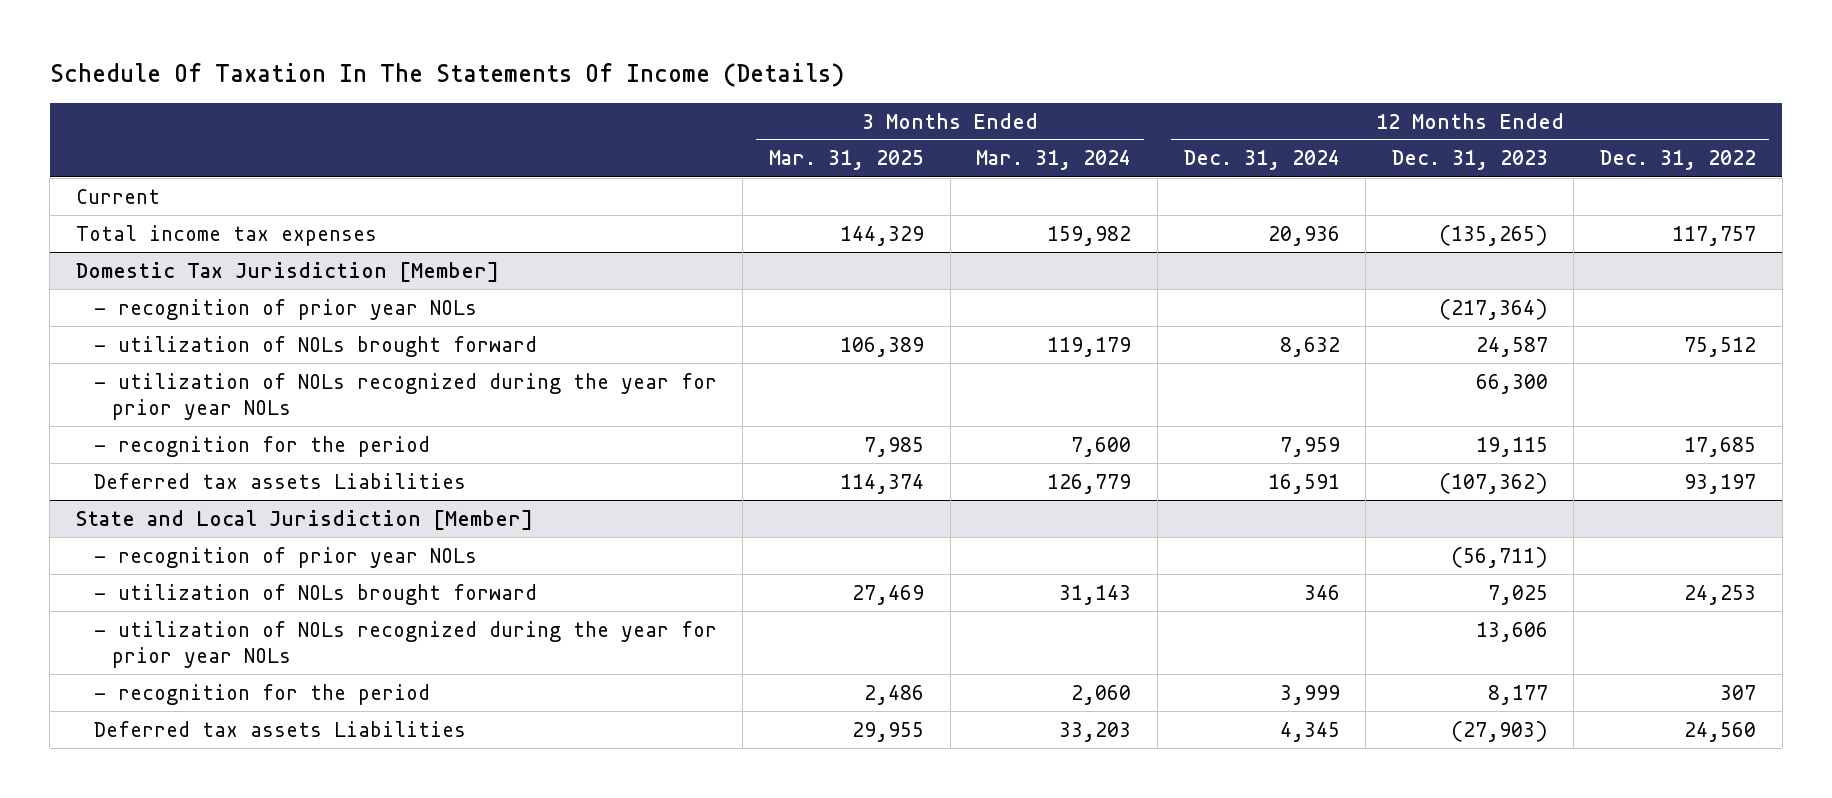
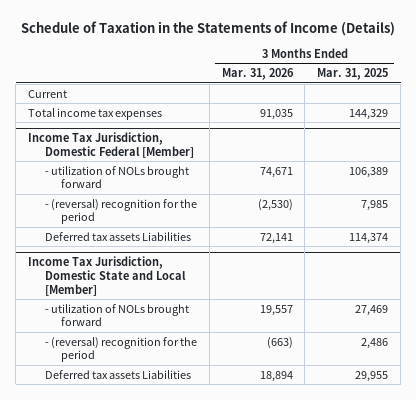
- Schedule Of Taxation In The Statements Of Income (Details)
+ Schedule of Taxation in the Statements of Income (Details)
- | 3 Months Ended Mar. 31, 2025 | 3 Months Ended Mar. 31, 2024 | 12 Months Ended Dec. 31, 2024 | 12 Months Ended Dec. 31, 2023 | 12 Months Ended Dec. 31, 2022
+ | 3 Months Ended Mar. 31, 2026 | 3 Months Ended Mar. 31, 2025
- Domestic Tax Jurisdiction [Member]
- - recognition of prior year NOLs | | | | (217,364) |
+ Income Tax Jurisdiction, Domestic Federal [Member]
- - utilization of NOLs recognized during the year for prior year NOLs | | | | 66,300 |
- - recognition for the period | 7,985 | 7,600 | 7,959 | 19,115 | 17,685
+ - (reversal) recognition for the period | (2,530) | 7,985
- State and Local Jurisdiction [Member]
- - recognition of prior year NOLs | | | | (56,711) |
+ Income Tax Jurisdiction, Domestic State and Local [Member]
- - utilization of NOLs recognized during the year for prior year NOLs | | | | 13,606 |
- - recognition for the period | 2,486 | 2,060 | 3,999 | 8,177 | 307
+ - (reversal) recognition for the period | (663) | 2,486

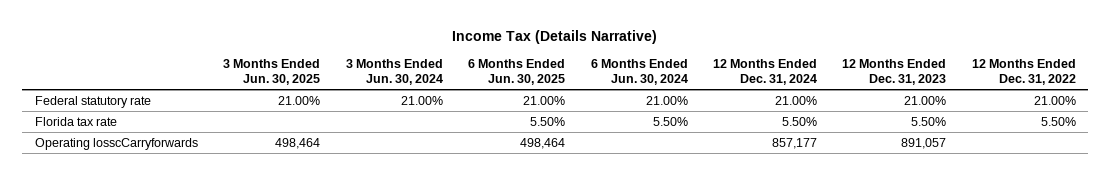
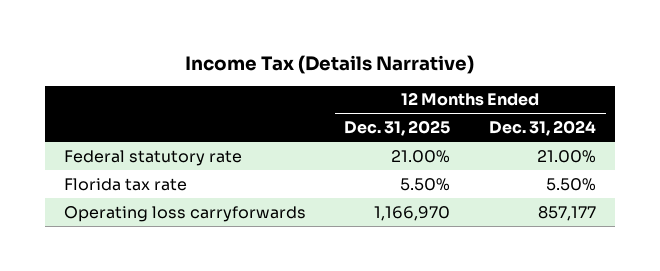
- | 3 Months Ended Jun. 30, 2025 | 3 Months Ended Jun. 30, 2024 | 6 Months Ended Jun. 30, 2025 | 6 Months Ended Jun. 30, 2024 | 12 Months Ended Dec. 31, 2024 | 12 Months Ended Dec. 31, 2023 | 12 Months Ended Dec. 31, 2022
+ | 12 Months Ended Dec. 31, 2025 | 12 Months Ended Dec. 31, 2024
- Operating losscCarryforwards | 498,464 | | 498,464 | | 857,177 | 891,057 |
+ Operating loss carryforwards | 1,166,970 | 857,177

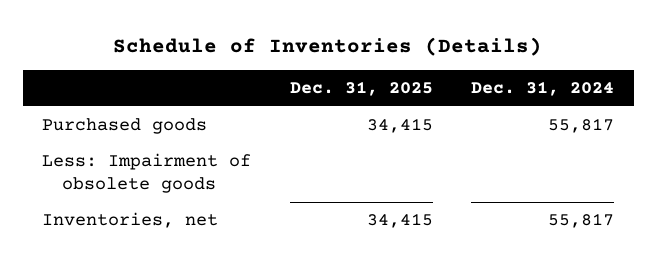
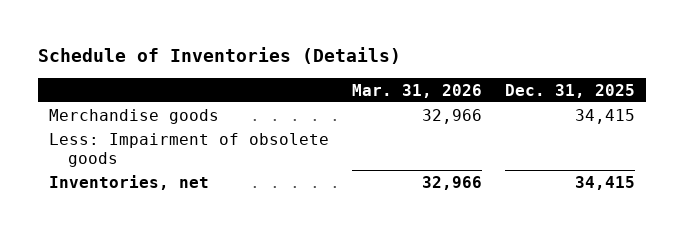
- | Dec. 31, 2025 | Dec. 31, 2024
+ | Mar. 31, 2026 | Dec. 31, 2025
- Purchased goods | 34,415 | 55,817
+ Merchandise goods | 32,966 | 34,415

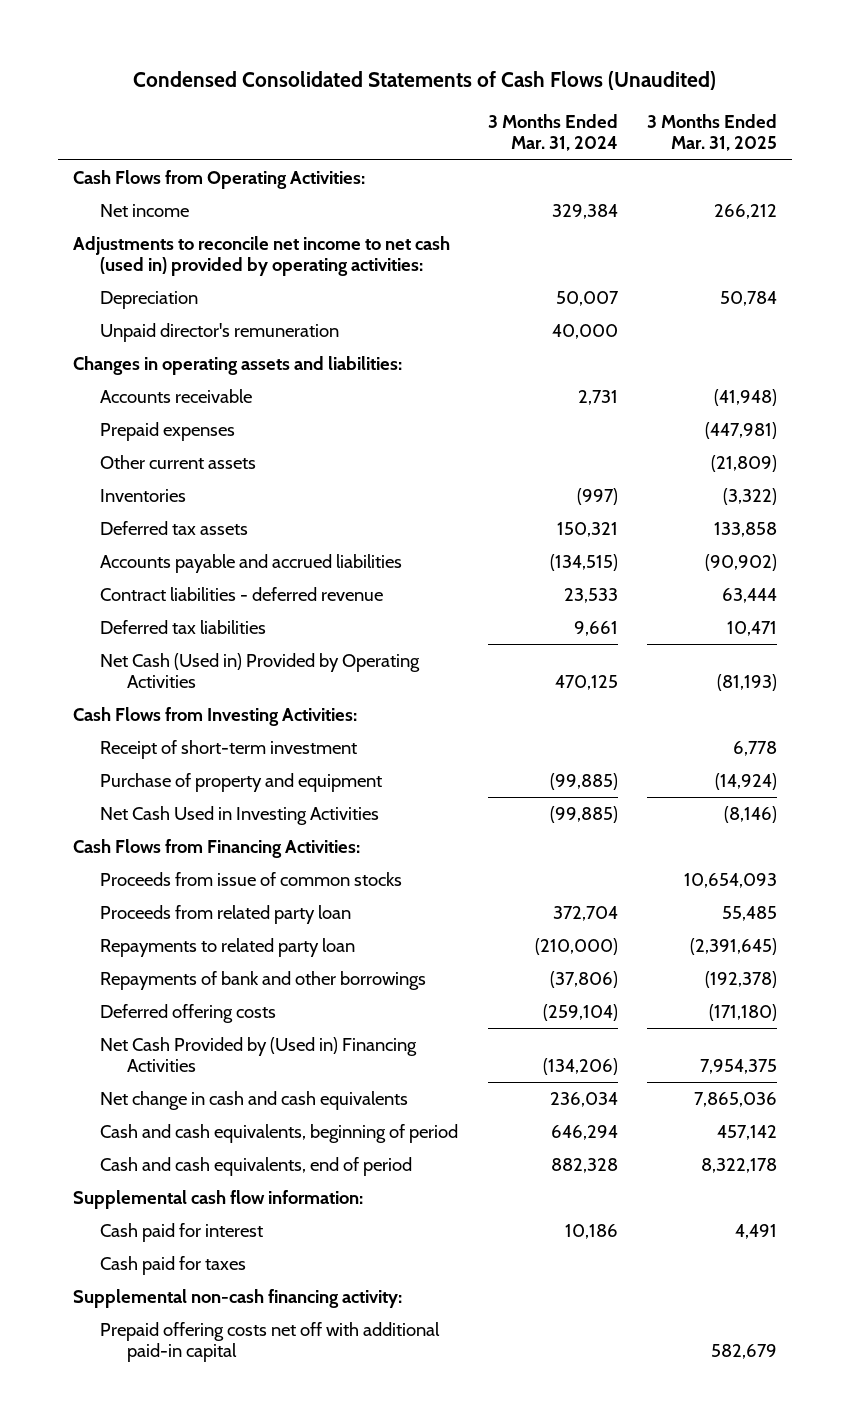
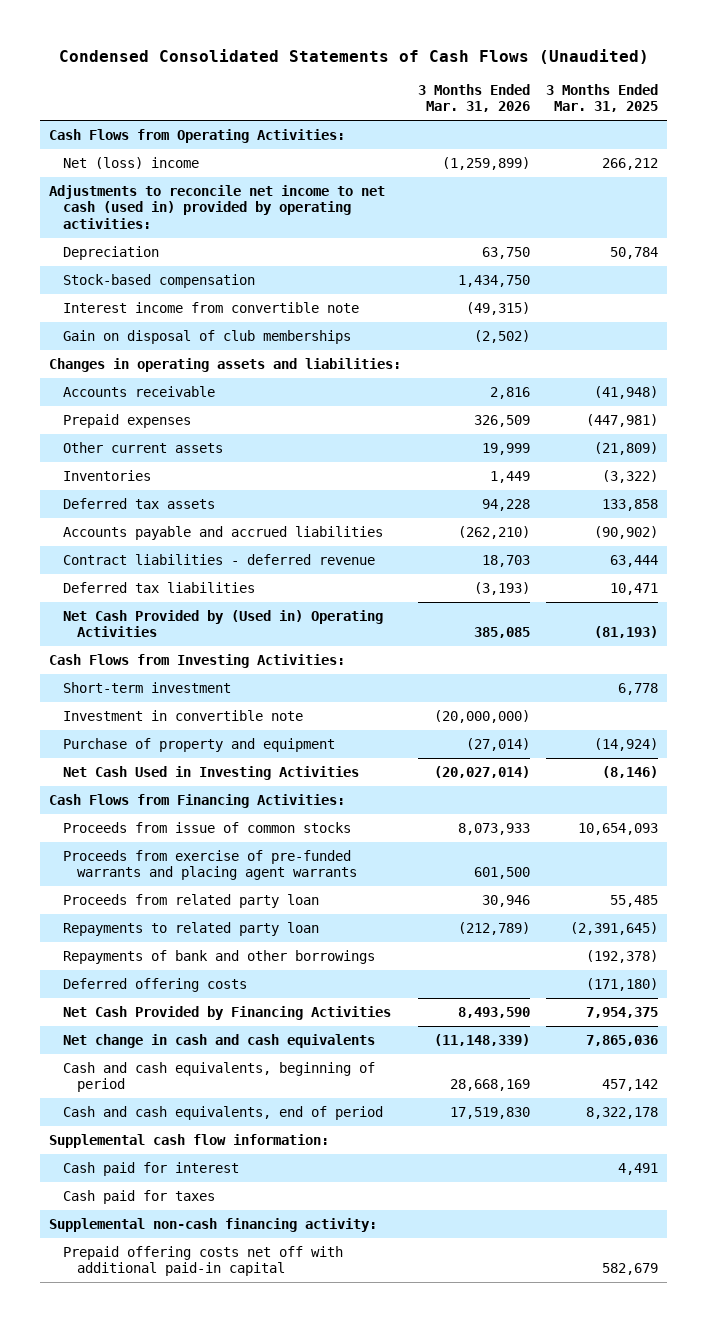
- | 3 Months Ended Mar. 31, 2024 | 3 Months Ended Mar. 31, 2025
+ | 3 Months Ended Mar. 31, 2026 | 3 Months Ended Mar. 31, 2025
- Net income | 329,384 | 266,212
+ Net (loss) income | (1,259,899) | 266,212
- Unpaid director's remuneration | 40,000 |
+ Stock-based compensation | 1,434,750 |
+ Interest income from convertible note | (49,315) |
+ Gain on disposal of club memberships | (2,502) |
- Net Cash (Used in) Provided by Operating Activities | 470,125 | (81,193)
+ Net Cash Provided by (Used in) Operating Activities | 385,085 | (81,193)
- Receipt of short-term investment | | 6,778
+ Short-term investment | | 6,778
+ Investment in convertible note | (20,000,000) |
+ Proceeds from exercise of pre-funded warrants and placing agent warrants | 601,500 |
- Net Cash Provided by (Used in) Financing Activities | (134,206) | 7,954,375
+ Net Cash Provided by Financing Activities | 8,493,590 | 7,954,375

